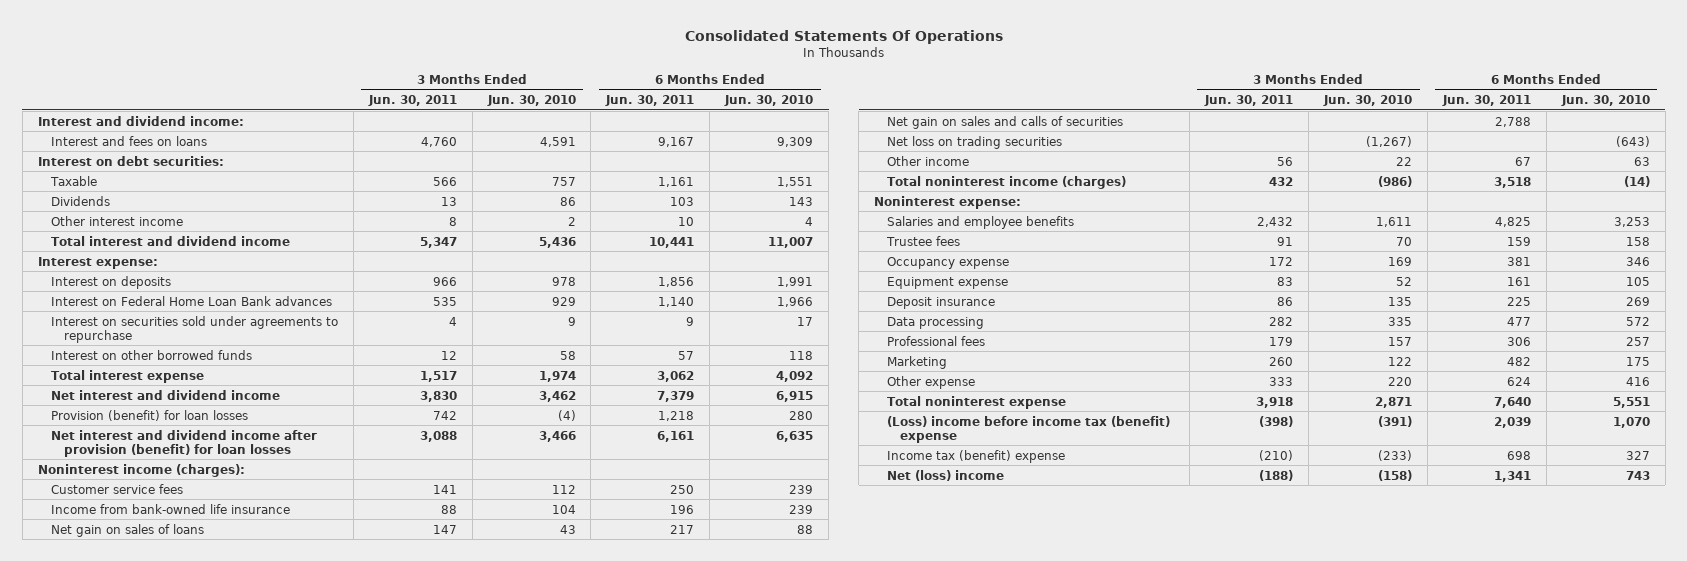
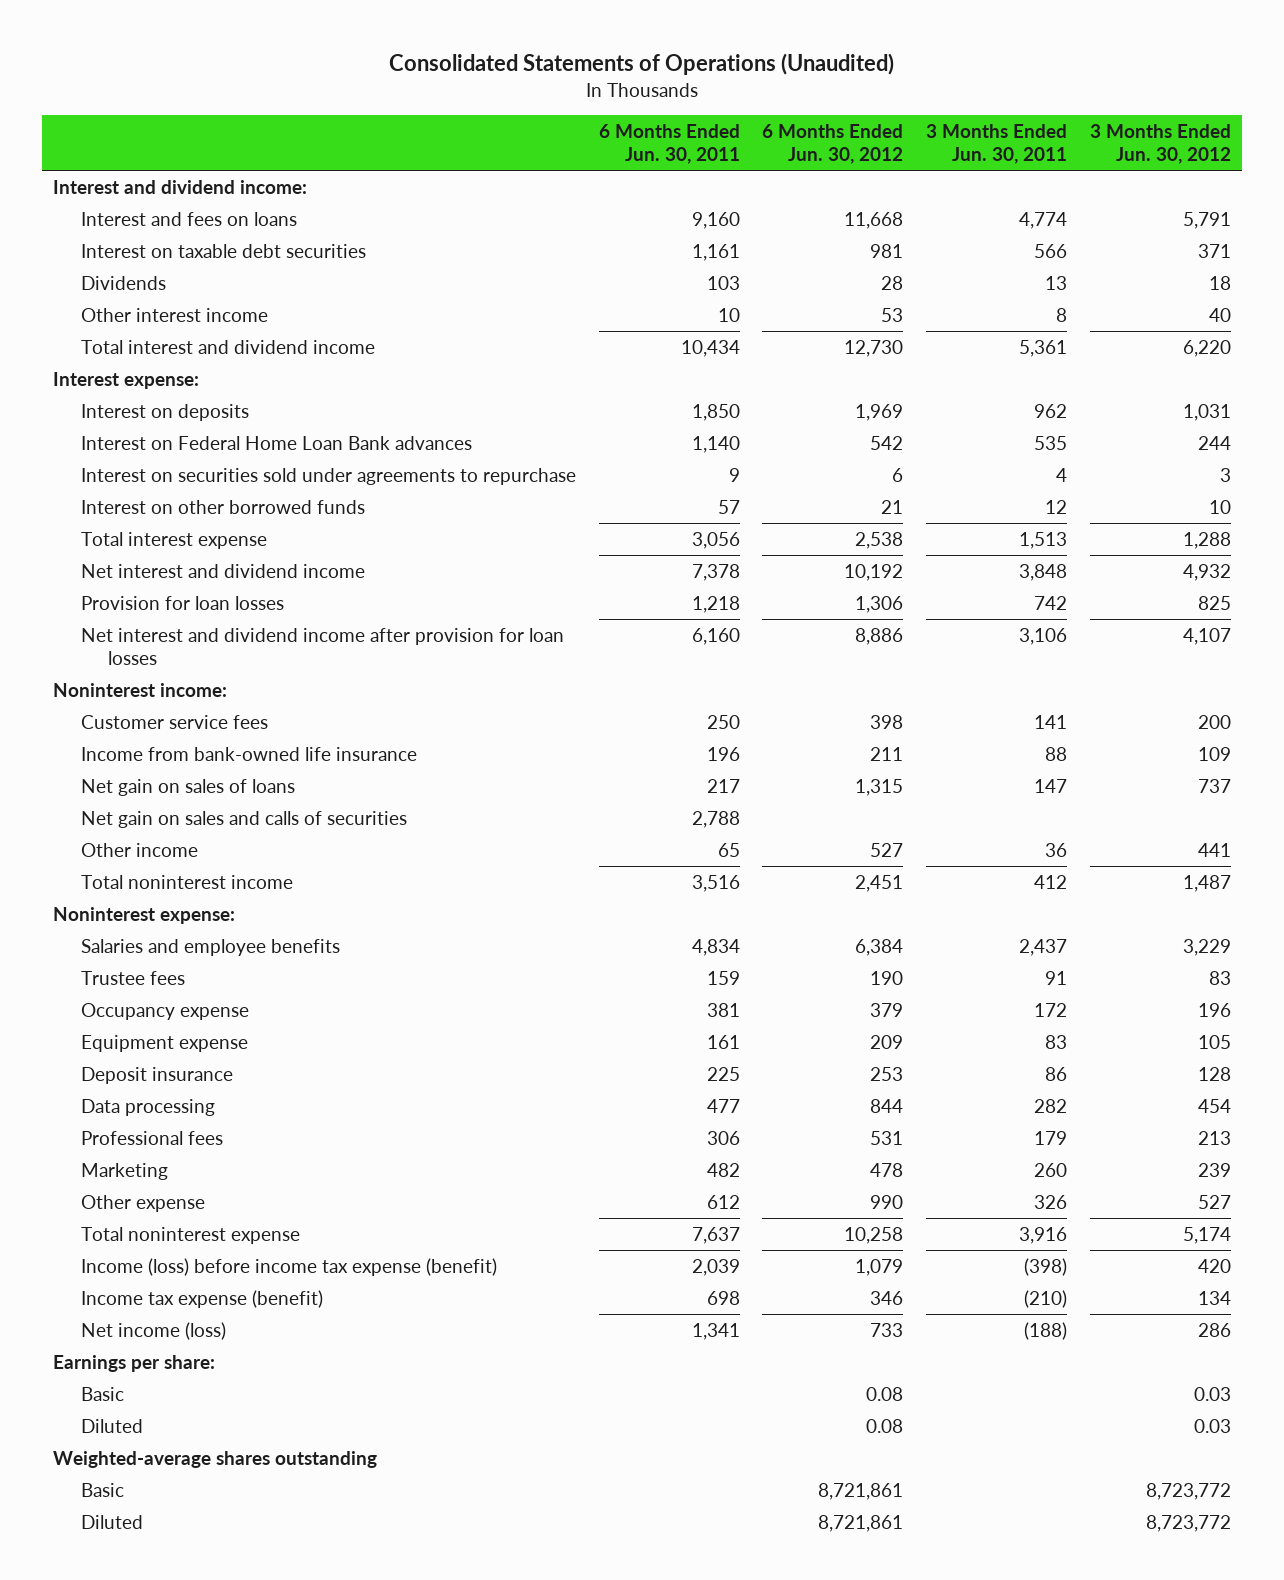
- Consolidated Statements Of Operations
+ Consolidated Statements of Operations (Unaudited)
- | 3 Months Ended Jun. 30, 2011 | 3 Months Ended Jun. 30, 2010 | 6 Months Ended Jun. 30, 2011 | 6 Months Ended Jun. 30, 2010
+ | 6 Months Ended Jun. 30, 2011 | 6 Months Ended Jun. 30, 2012 | 3 Months Ended Jun. 30, 2011 | 3 Months Ended Jun. 30, 2012
- Interest and fees on loans | 4,760 | 4,591 | 9,167 | 9,309
- Interest on debt securities:
- Taxable | 566 | 757 | 1,161 | 1,551
+ Interest and fees on loans | 9,160 | 11,668 | 4,774 | 5,791
+ Interest on taxable debt securities | 1,161 | 981 | 566 | 371
- Total interest and dividend income | 5,347 | 5,436 | 10,441 | 11,007
+ Total interest and dividend income | 10,434 | 12,730 | 5,361 | 6,220
- Interest on deposits | 966 | 978 | 1,856 | 1,991
+ Interest on deposits | 1,850 | 1,969 | 962 | 1,031
- Total interest expense | 1,517 | 1,974 | 3,062 | 4,092
- Net interest and dividend income | 3,830 | 3,462 | 7,379 | 6,915
- Provision (benefit) for loan losses | 742 | (4) | 1,218 | 280
- Net interest and dividend income after provision (benefit) for loan losses | 3,088 | 3,466 | 6,161 | 6,635
- Noninterest income (charges):
+ Total interest expense | 3,056 | 2,538 | 1,513 | 1,288
+ Net interest and dividend income | 7,378 | 10,192 | 3,848 | 4,932
+ Provision for loan losses | 1,218 | 1,306 | 742 | 825
+ Net interest and dividend income after provision for loan losses | 6,160 | 8,886 | 3,106 | 4,107
+ Noninterest income:
- Net loss on trading securities | | (1,267) | | (643)
- Other income | 56 | 22 | 67 | 63
- Total noninterest income (charges) | 432 | (986) | 3,518 | (14)
+ Other income | 65 | 527 | 36 | 441
+ Total noninterest income | 3,516 | 2,451 | 412 | 1,487
- Salaries and employee benefits | 2,432 | 1,611 | 4,825 | 3,253
+ Salaries and employee benefits | 4,834 | 6,384 | 2,437 | 3,229
- Other expense | 333 | 220 | 624 | 416
- Total noninterest expense | 3,918 | 2,871 | 7,640 | 5,551
- (Loss) income before income tax (benefit) expense | (398) | (391) | 2,039 | 1,070
- Income tax (benefit) expense | (210) | (233) | 698 | 327
- Net (loss) income | (188) | (158) | 1,341 | 743
+ Other expense | 612 | 990 | 326 | 527
+ Total noninterest expense | 7,637 | 10,258 | 3,916 | 5,174
+ Income (loss) before income tax expense (benefit) | 2,039 | 1,079 | (398) | 420
+ Income tax expense (benefit) | 698 | 346 | (210) | 134
+ Net income (loss) | 1,341 | 733 | (188) | 286
+ Earnings per share:
+ Basic | | 0.08 | | 0.03
+ Diluted | | 0.08 | | 0.03
+ Weighted-average shares outstanding
+ Basic | | 8,721,861 | | 8,723,772
+ Diluted | | 8,721,861 | | 8,723,772

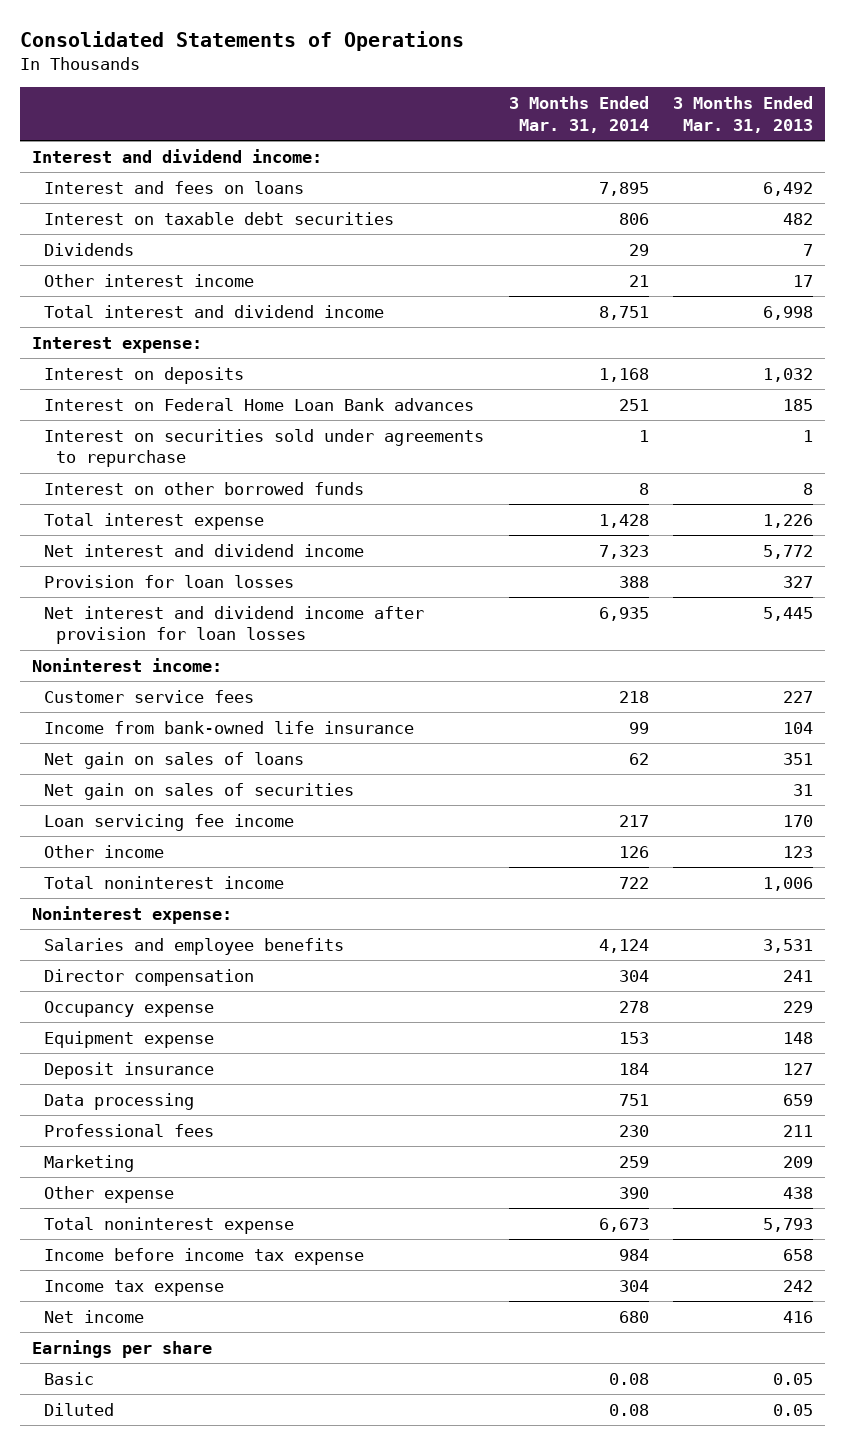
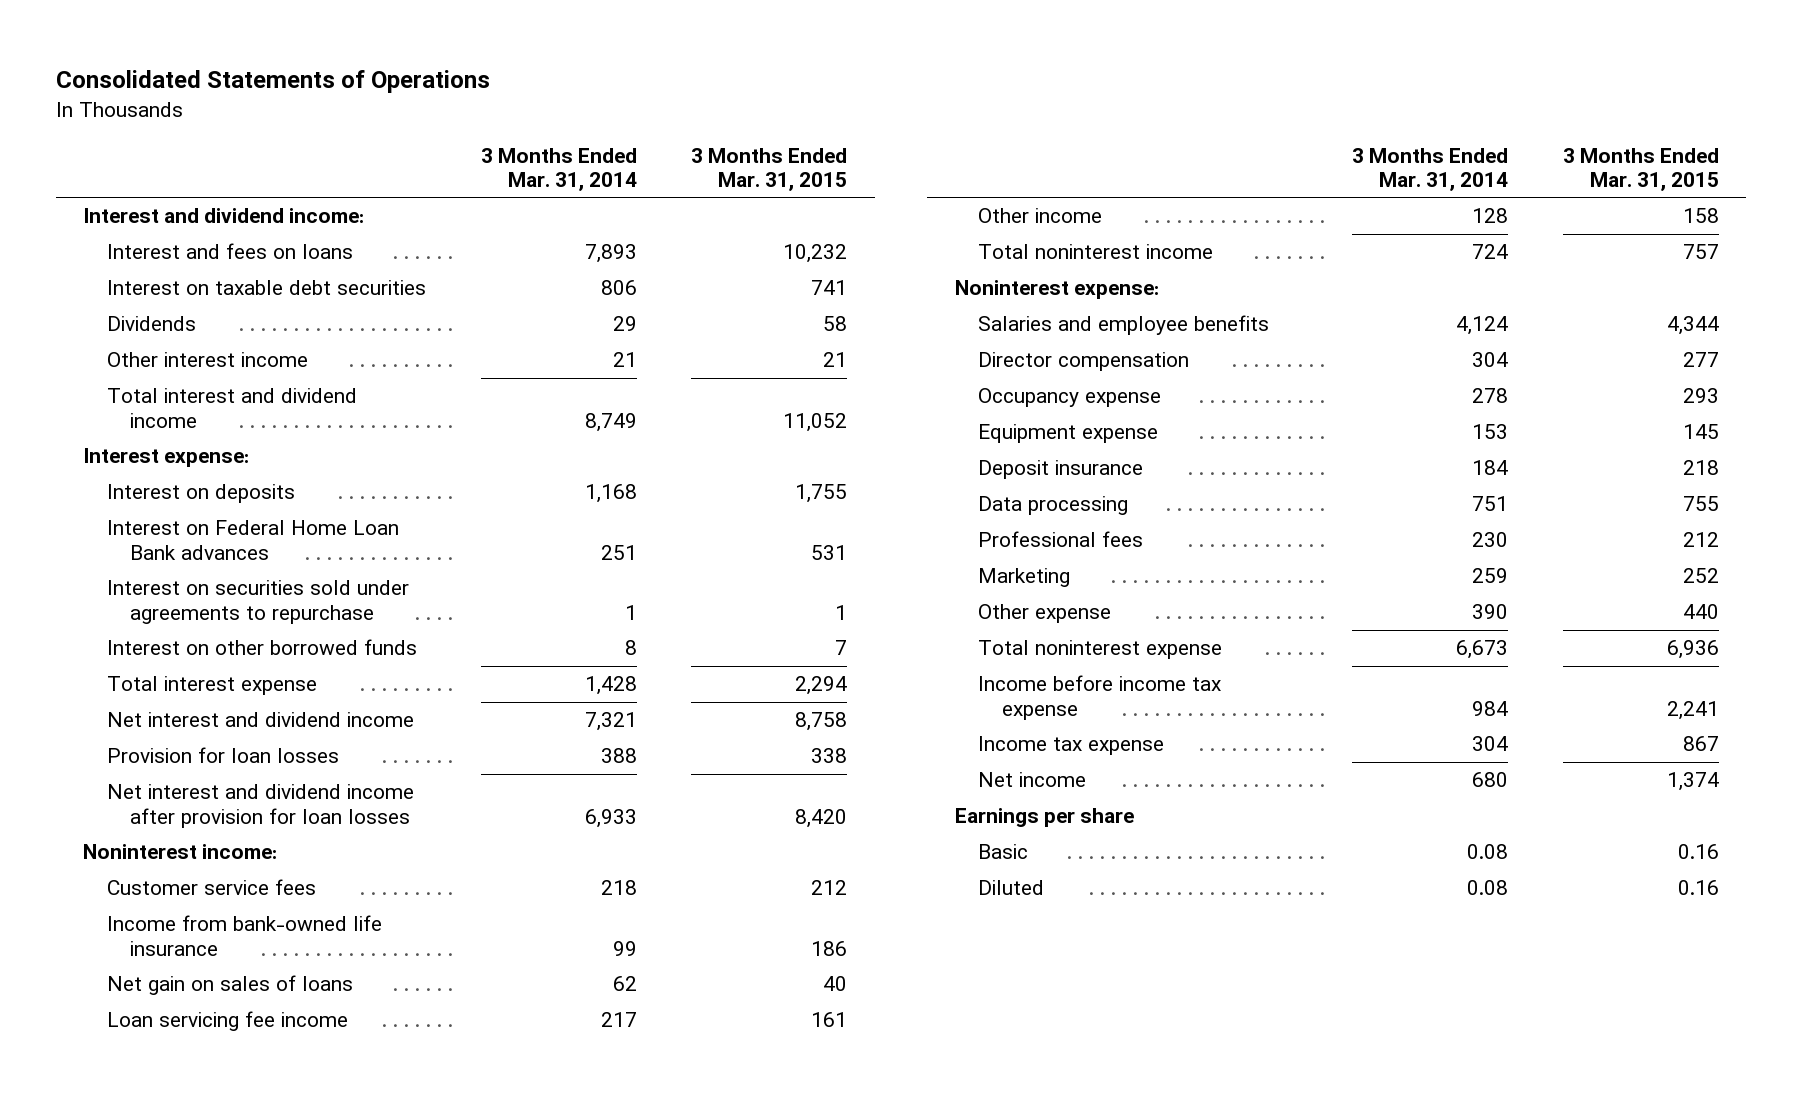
- | 3 Months Ended Mar. 31, 2014 | 3 Months Ended Mar. 31, 2013
+ | 3 Months Ended Mar. 31, 2014 | 3 Months Ended Mar. 31, 2015
- Interest and fees on loans | 7,895 | 6,492
+ Interest and fees on loans | 7,893 | 10,232
- Total interest and dividend income | 8,751 | 6,998
+ Total interest and dividend income | 8,749 | 11,052
- Net interest and dividend income | 7,323 | 5,772
+ Net interest and dividend income | 7,321 | 8,758
- Net interest and dividend income after provision for loan losses | 6,935 | 5,445
+ Net interest and dividend income after provision for loan losses | 6,933 | 8,420
- Net gain on sales of securities | | 31
- Other income | 126 | 123
- Total noninterest income | 722 | 1,006
+ Other income | 128 | 158
+ Total noninterest income | 724 | 757

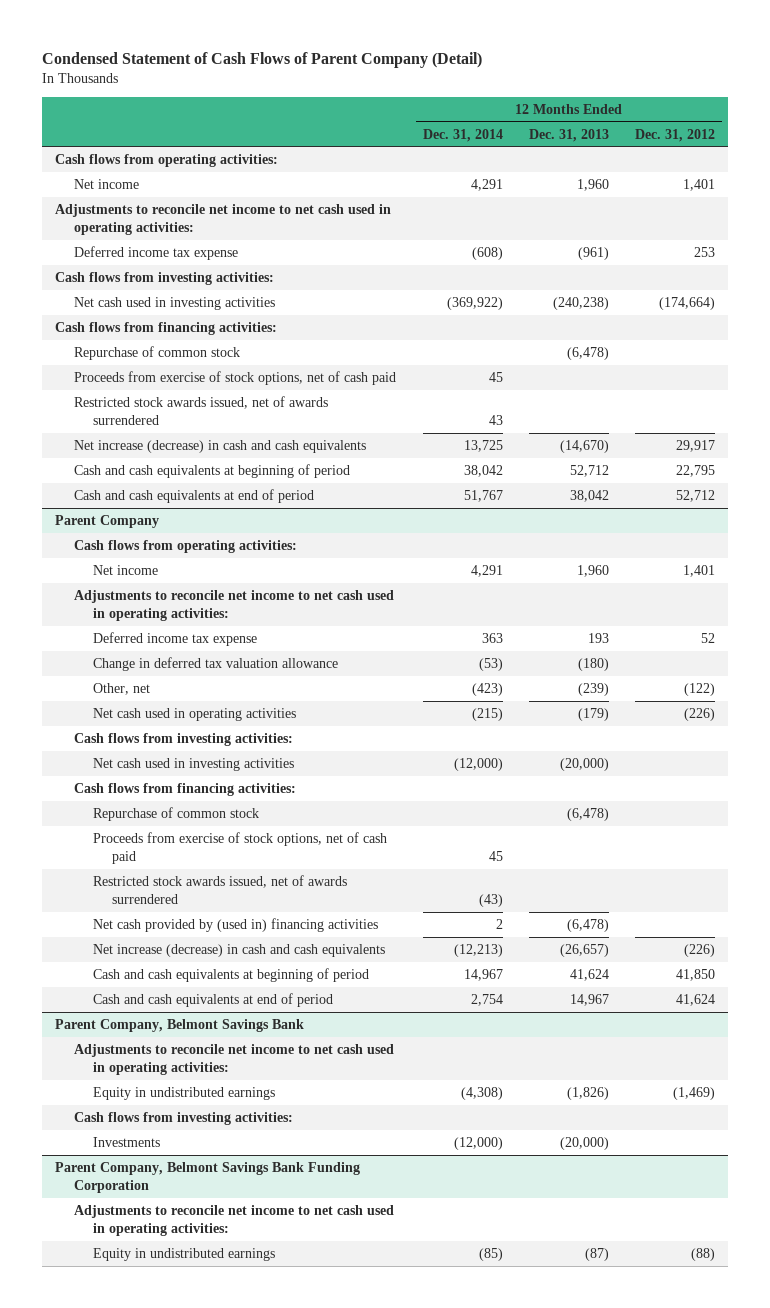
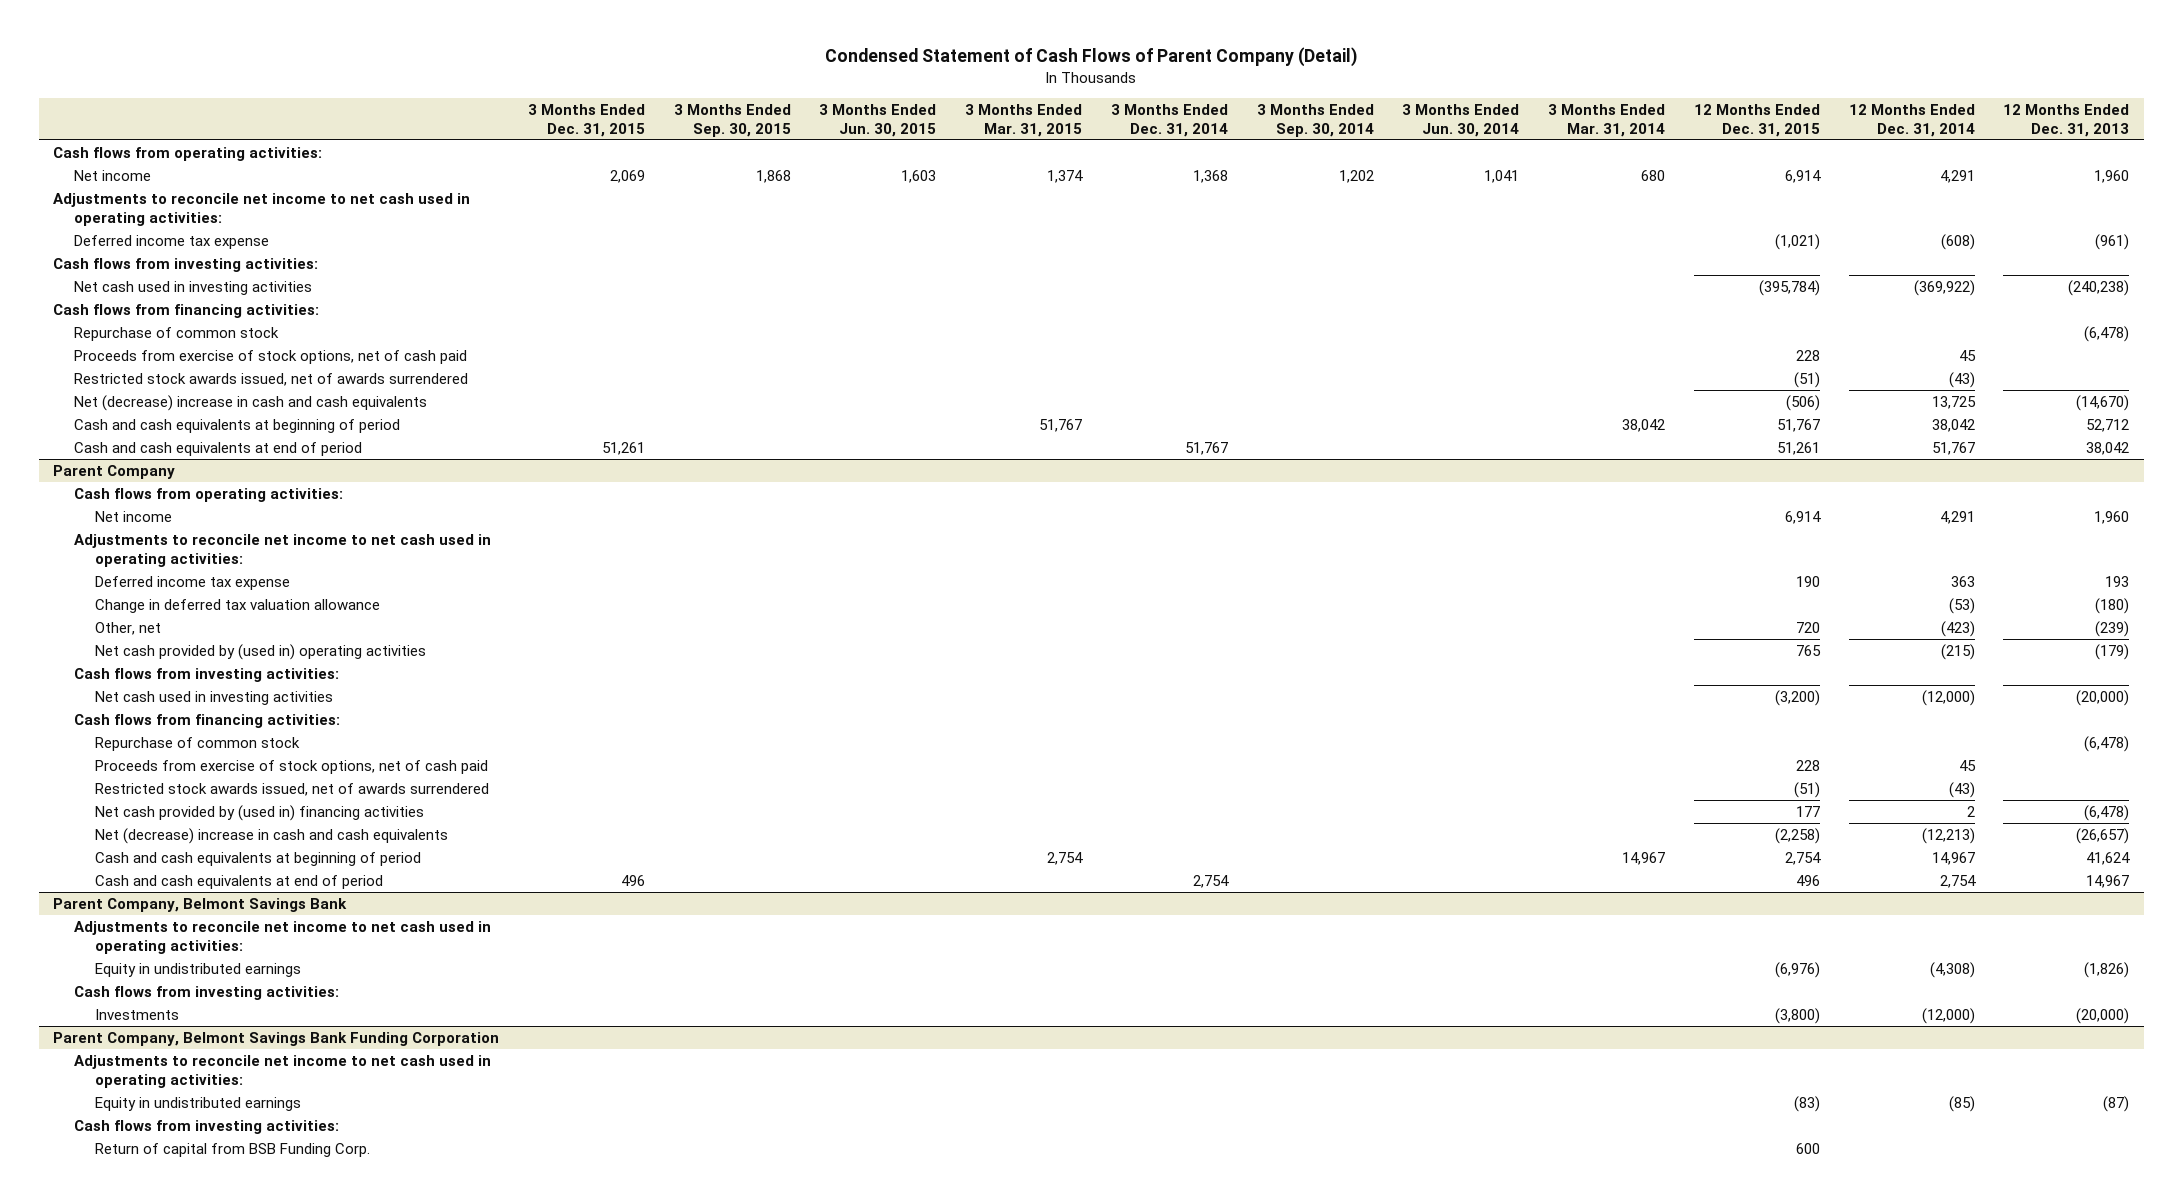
- | 12 Months Ended Dec. 31, 2014 | 12 Months Ended Dec. 31, 2013 | 12 Months Ended Dec. 31, 2012
+ | 3 Months Ended Dec. 31, 2015 | 3 Months Ended Sep. 30, 2015 | 3 Months Ended Jun. 30, 2015 | 3 Months Ended Mar. 31, 2015 | 3 Months Ended Dec. 31, 2014 | 3 Months Ended Sep. 30, 2014 | 3 Months Ended Jun. 30, 2014 | 3 Months Ended Mar. 31, 2014 | 12 Months Ended Dec. 31, 2015 | 12 Months Ended Dec. 31, 2014 | 12 Months Ended Dec. 31, 2013
- Restricted stock awards issued, net of awards surrendered | 43 | |
- Net increase (decrease) in cash and cash equivalents | 13,725 | (14,670) | 29,917
+ Restricted stock awards issued, net of awards surrendered | | | | | | | | | (51) | (43) |
+ Net (decrease) increase in cash and cash equivalents | | | | | | | | | (506) | 13,725 | (14,670)
@ Parent Company
- Net cash used in operating activities | (215) | (179) | (226)
+ Net cash provided by (used in) operating activities | | | | | | | | | 765 | (215) | (179)
- Net increase (decrease) in cash and cash equivalents | (12,213) | (26,657) | (226)
+ Net (decrease) increase in cash and cash equivalents | | | | | | | | | (2,258) | (12,213) | (26,657)
@ Parent Company, Belmont Savings Bank Funding Corporation
+ Cash flows from investing activities:
+ Return of capital from BSB Funding Corp. | | | | | | | | | 600 | |

